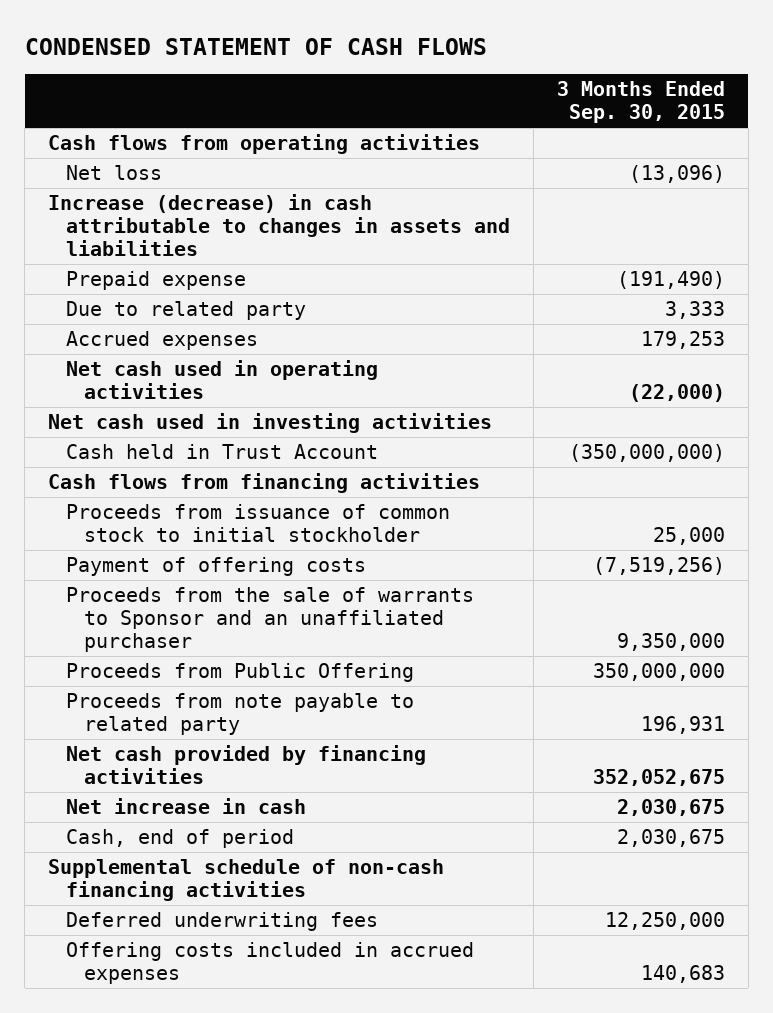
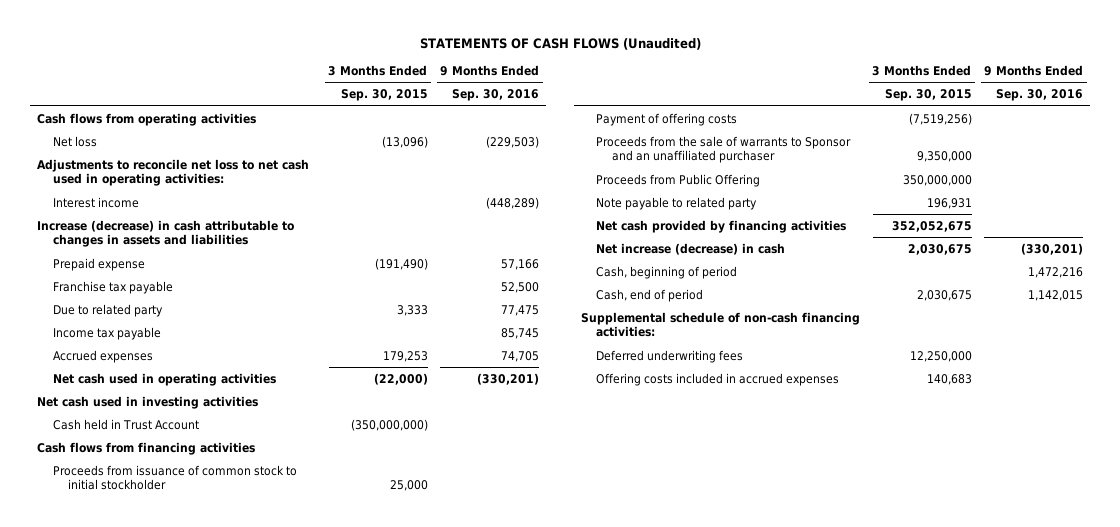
- CONDENSED STATEMENT OF CASH FLOWS
+ STATEMENTS OF CASH FLOWS (Unaudited)
- | 3 Months Ended Sep. 30, 2015
+ | 3 Months Ended Sep. 30, 2015 | 9 Months Ended Sep. 30, 2016
+ Adjustments to reconcile net loss to net cash used in operating activities:
+ Interest income | | (448,289)
+ Franchise tax payable | | 52,500
+ Income tax payable | | 85,745
- Proceeds from note payable to related party | 196,931
+ Note payable to related party | 196,931 |
- Net increase in cash | 2,030,675
+ Net increase (decrease) in cash | 2,030,675 | (330,201)
+ Cash, beginning of period | | 1,472,216
- Supplemental schedule of non-cash financing activities
+ Supplemental schedule of non-cash financing activities:

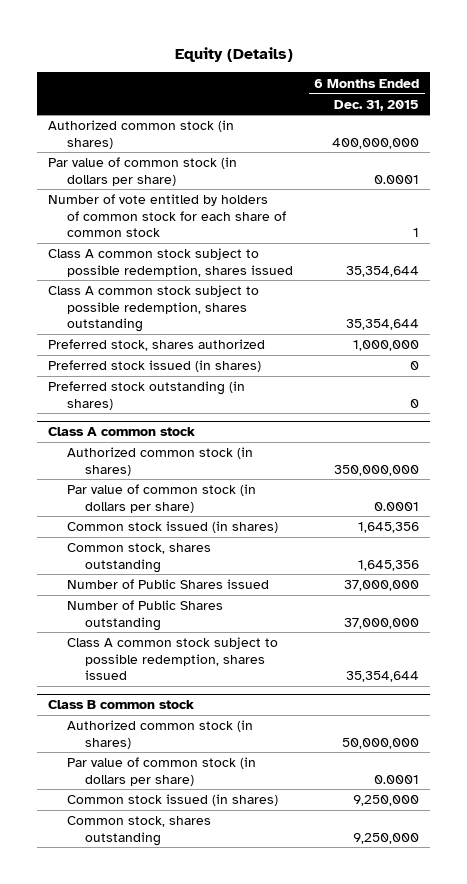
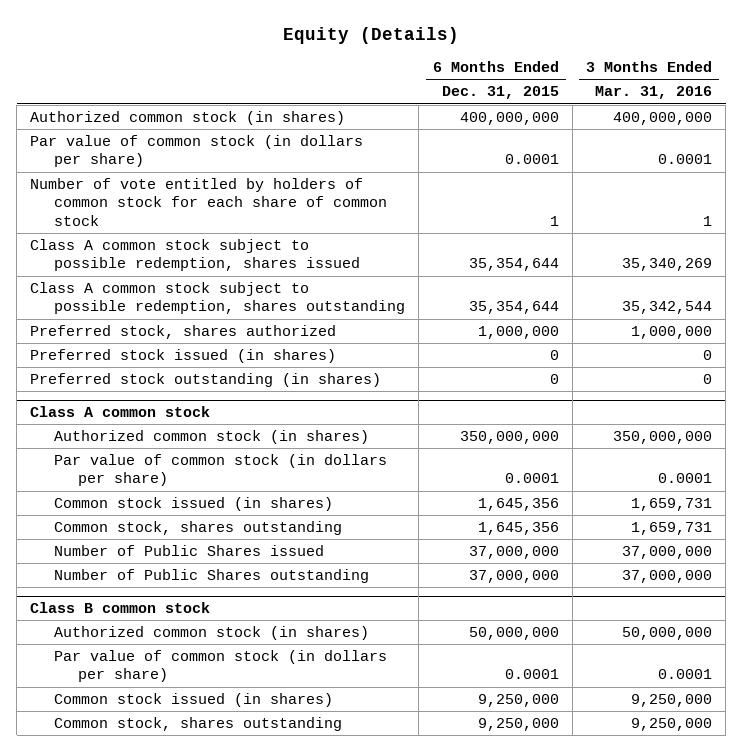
- | 6 Months Ended Dec. 31, 2015
+ | 6 Months Ended Dec. 31, 2015 | 3 Months Ended Mar. 31, 2016
@ Class A common stock
- Class A common stock subject to possible redemption, shares issued | 35,354,644

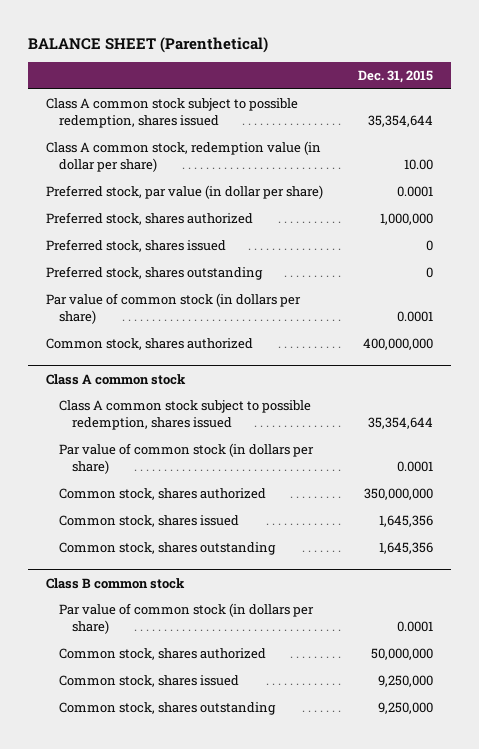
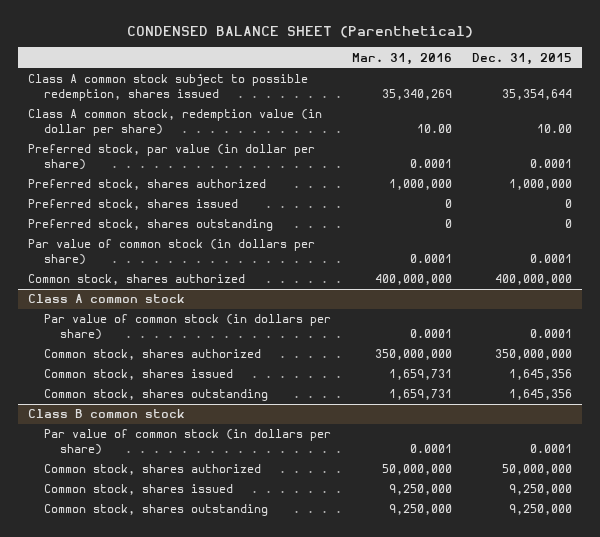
- BALANCE SHEET (Parenthetical)
+ CONDENSED BALANCE SHEET (Parenthetical)
- | Dec. 31, 2015
+ | Mar. 31, 2016 | Dec. 31, 2015
@ Class A common stock
- Class A common stock subject to possible redemption, shares issued | 35,354,644

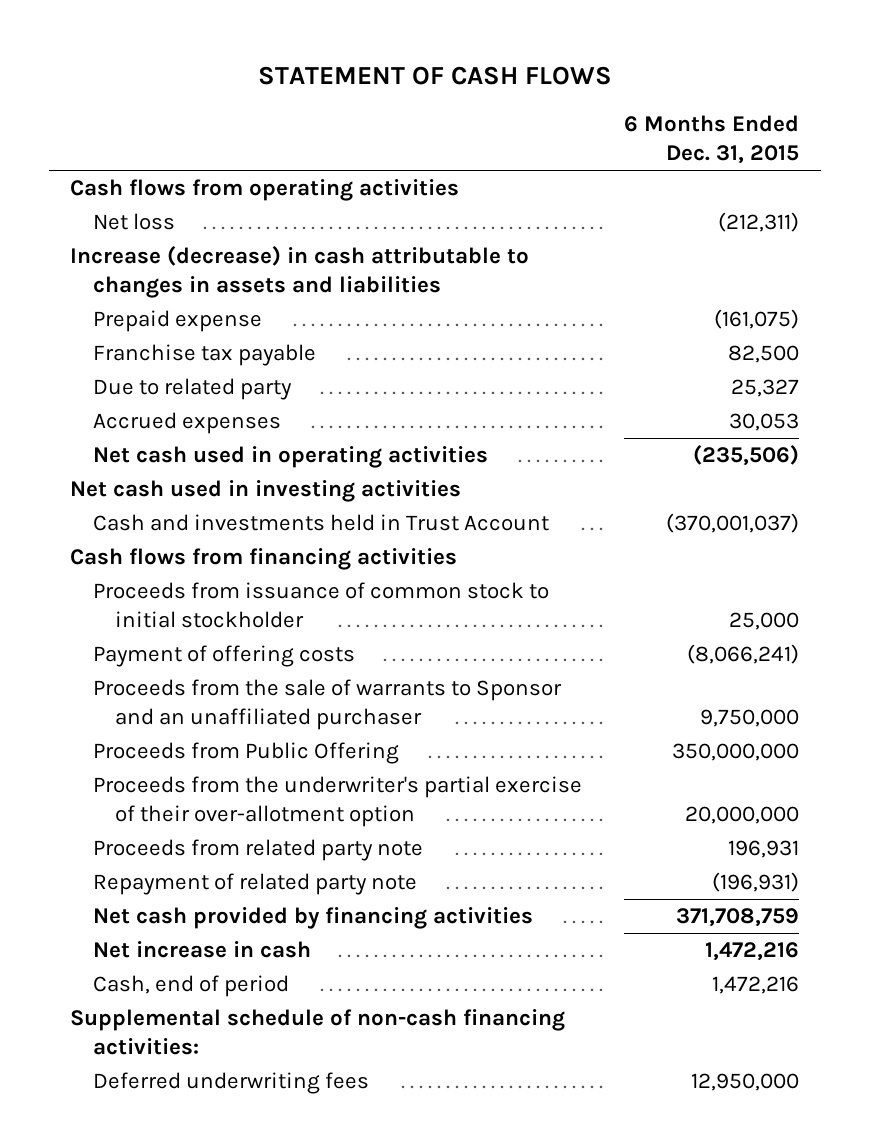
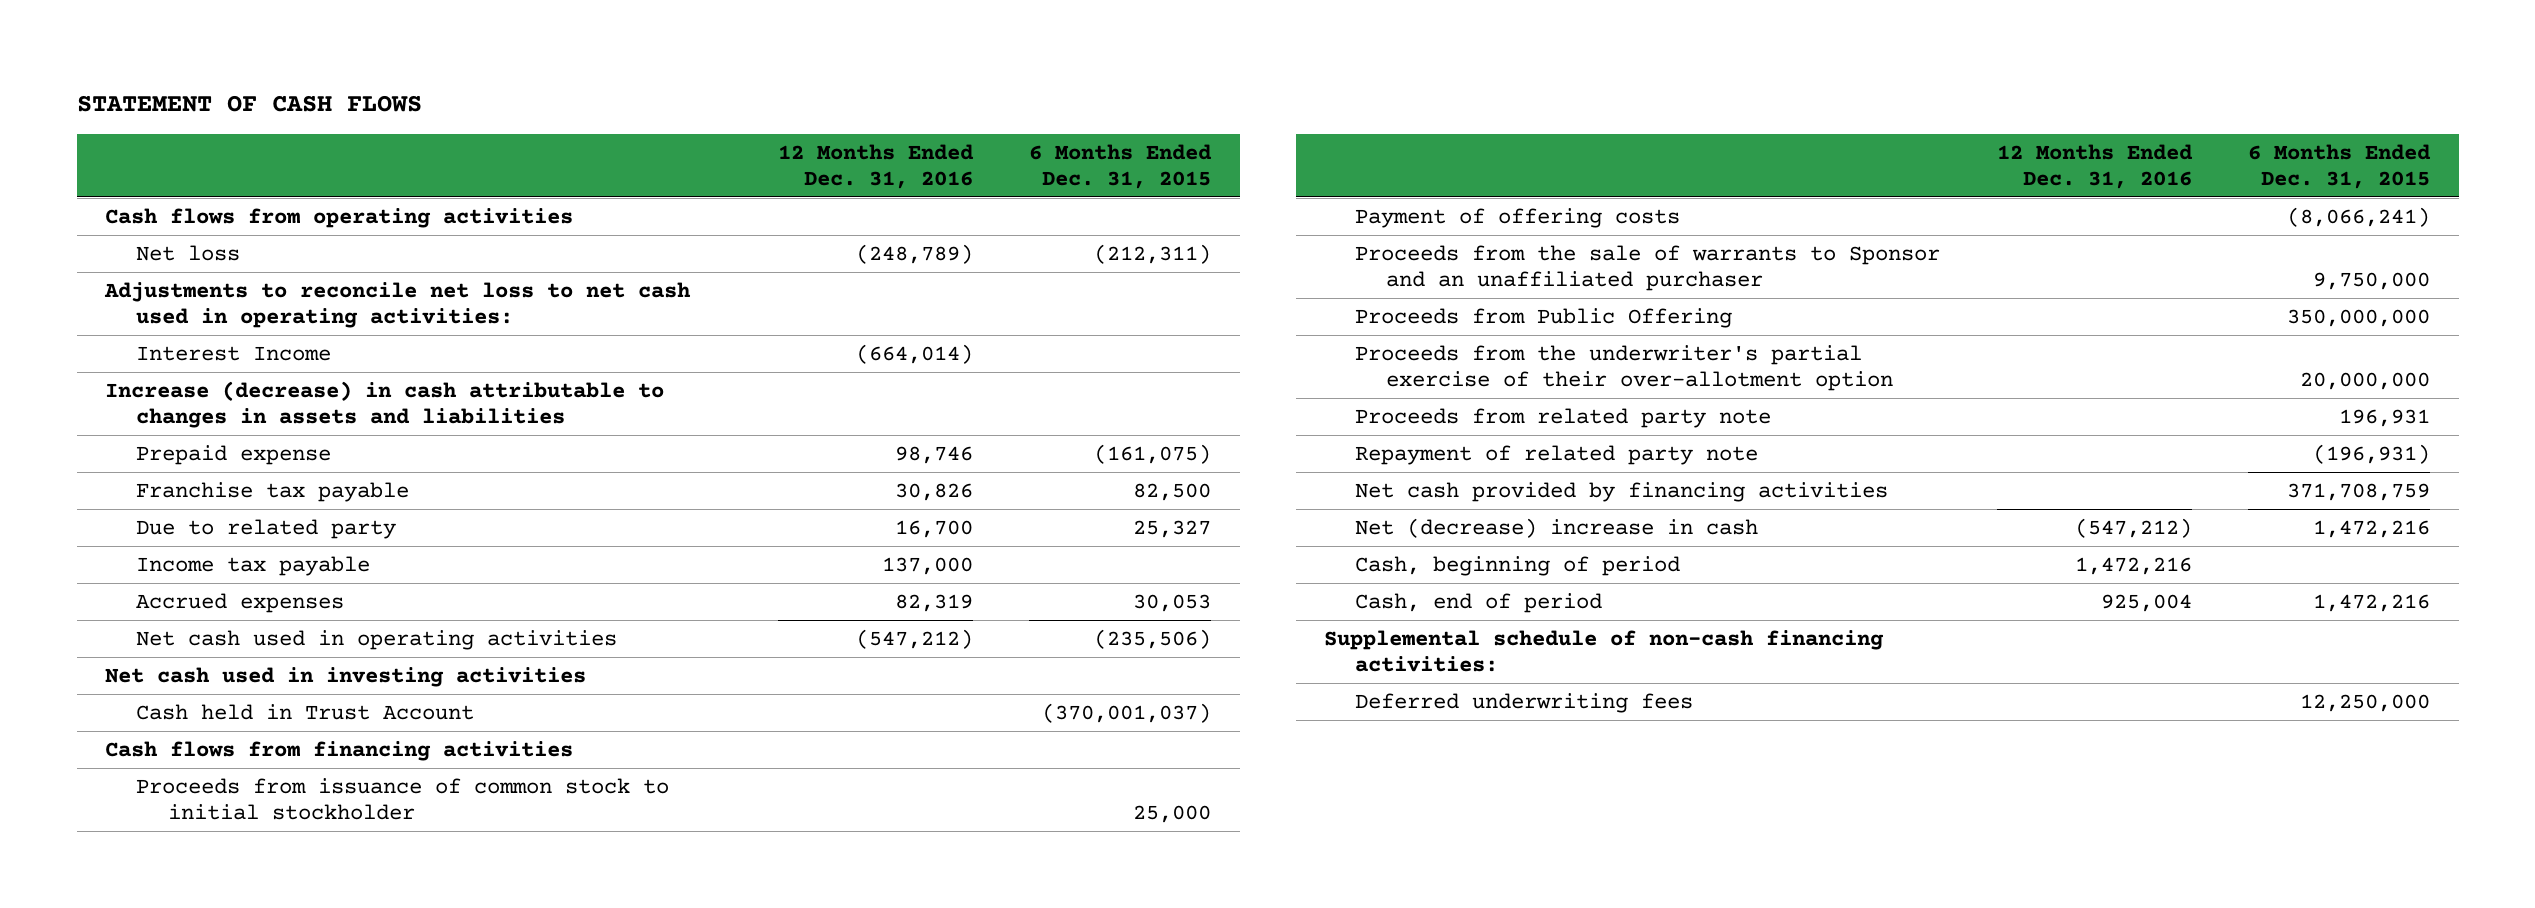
- | 6 Months Ended Dec. 31, 2015
+ | 12 Months Ended Dec. 31, 2016 | 6 Months Ended Dec. 31, 2015
+ Adjustments to reconcile net loss to net cash used in operating activities:
+ Interest Income | (664,014) |
+ Income tax payable | 137,000 |
- Cash and investments held in Trust Account | (370,001,037)
+ Cash held in Trust Account | | (370,001,037)
- Net increase in cash | 1,472,216
+ Net (decrease) increase in cash | (547,212) | 1,472,216
+ Cash, beginning of period | 1,472,216 |
- Deferred underwriting fees | 12,950,000
+ Deferred underwriting fees | | 12,250,000

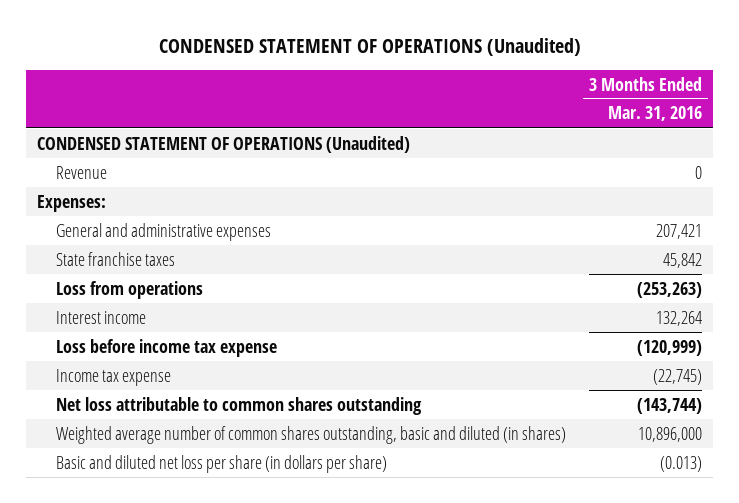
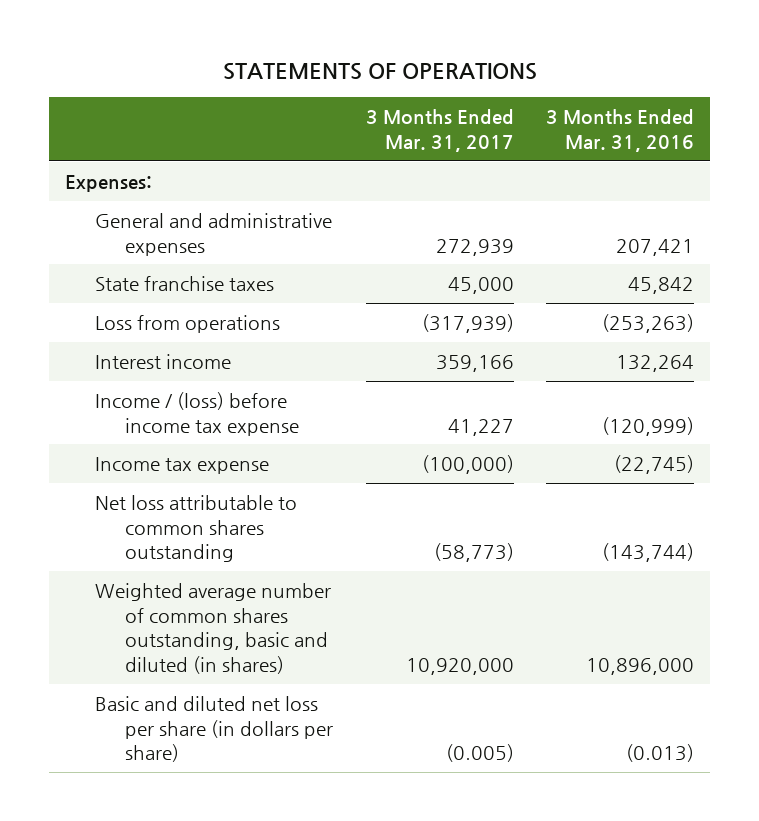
- CONDENSED STATEMENT OF OPERATIONS (Unaudited)
+ STATEMENTS OF OPERATIONS
- | 3 Months Ended Mar. 31, 2016
+ | 3 Months Ended Mar. 31, 2017 | 3 Months Ended Mar. 31, 2016
- CONDENSED STATEMENT OF OPERATIONS (Unaudited)
- Revenue | 0
- Loss before income tax expense | (120,999)
+ Income / (loss) before income tax expense | 41,227 | (120,999)

